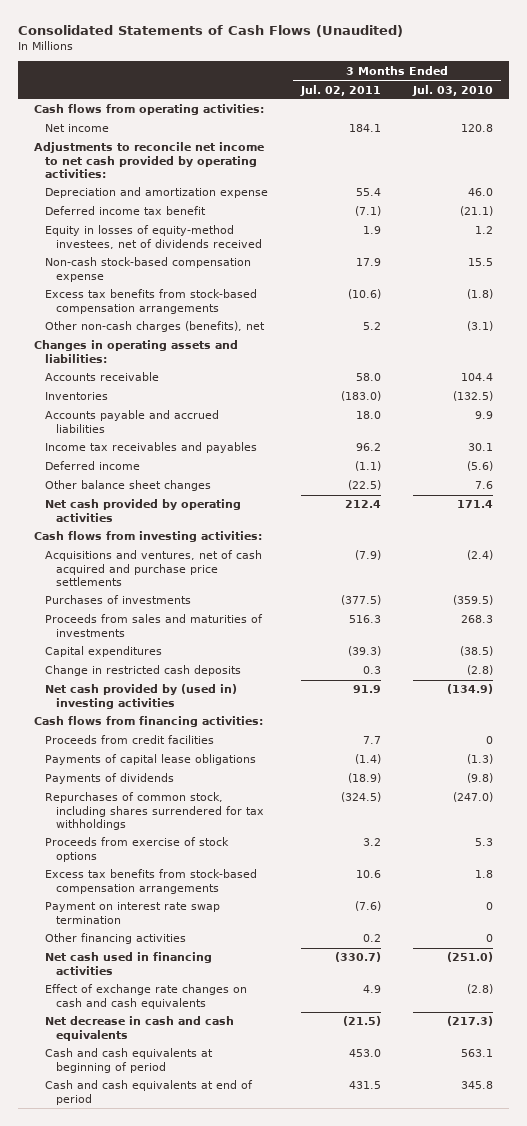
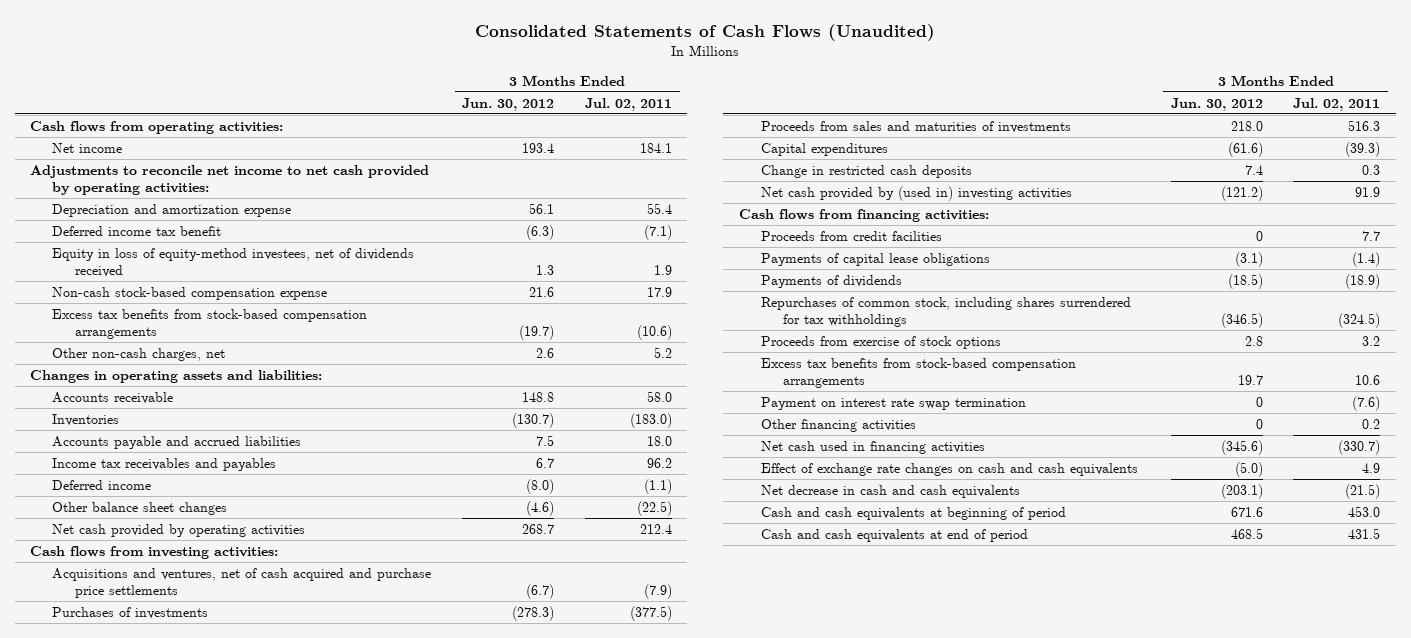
- | 3 Months Ended Jul. 02, 2011 | 3 Months Ended Jul. 03, 2010
+ | 3 Months Ended Jun. 30, 2012 | 3 Months Ended Jul. 02, 2011
- Equity in losses of equity-method investees, net of dividends received | 1.9 | 1.2
+ Equity in loss of equity-method investees, net of dividends received | 1.3 | 1.9
- Other non-cash charges (benefits), net | 5.2 | (3.1)
+ Other non-cash charges, net | 2.6 | 5.2

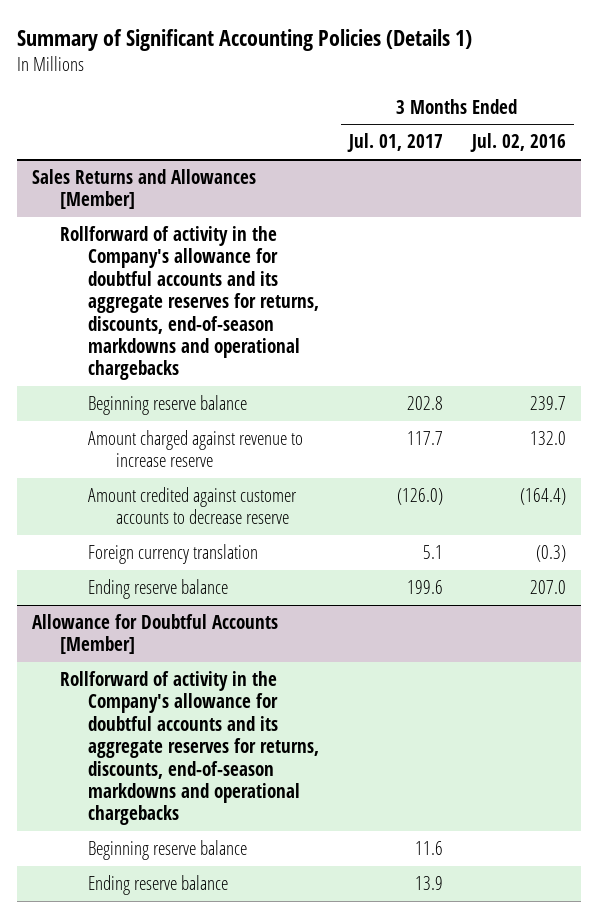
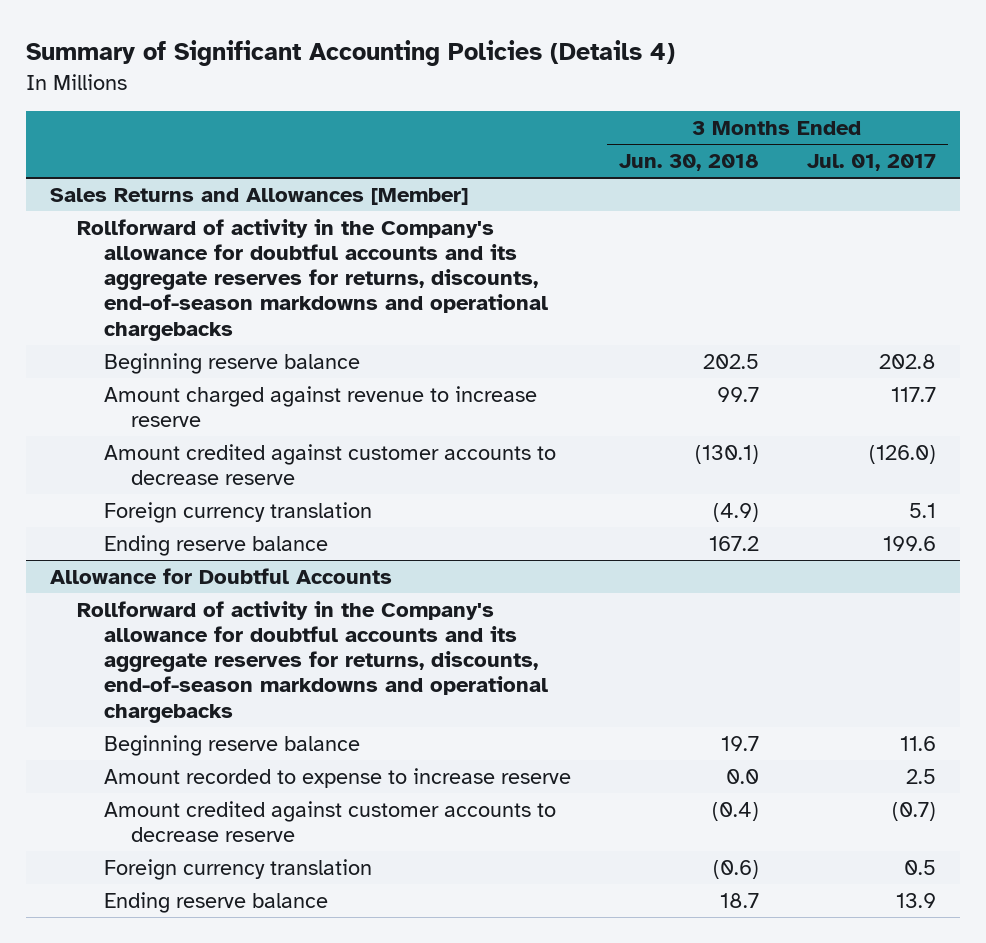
- Summary of Significant Accounting Policies (Details 1)
+ Summary of Significant Accounting Policies (Details 4)
- | 3 Months Ended Jul. 01, 2017 | 3 Months Ended Jul. 02, 2016
+ | 3 Months Ended Jun. 30, 2018 | 3 Months Ended Jul. 01, 2017
- Allowance for Doubtful Accounts [Member]
+ Allowance for Doubtful Accounts
+ Amount recorded to expense to increase reserve | 0.0 | 2.5
+ Amount credited against customer accounts to decrease reserve | (0.4) | (0.7)
+ Foreign currency translation | (0.6) | 0.5

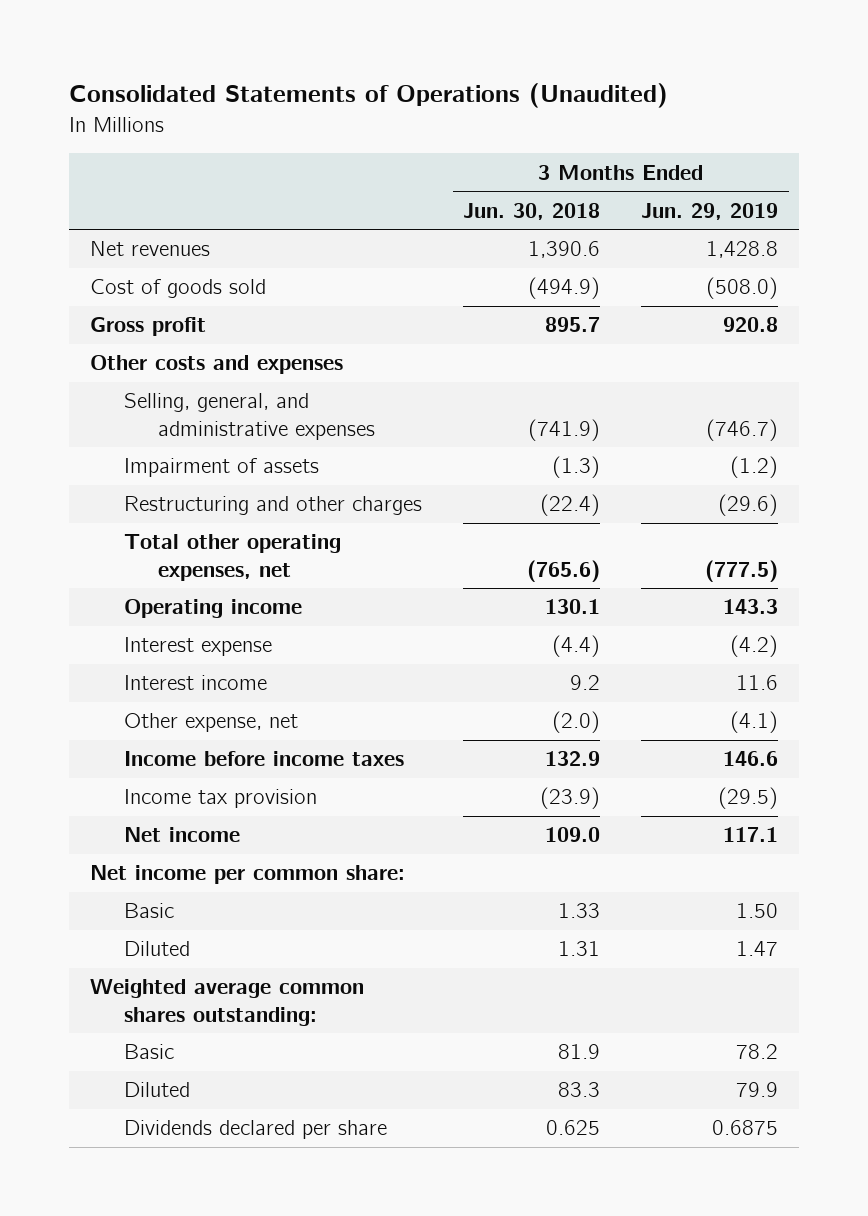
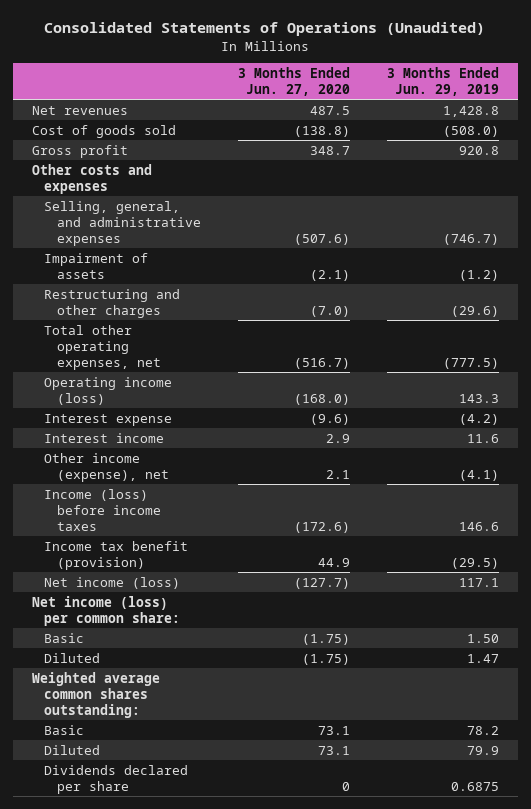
- | 3 Months Ended Jun. 30, 2018 | 3 Months Ended Jun. 29, 2019
+ | 3 Months Ended Jun. 27, 2020 | 3 Months Ended Jun. 29, 2019
- Operating income | 130.1 | 143.3
+ Operating income (loss) | (168.0) | 143.3
- Other expense, net | (2.0) | (4.1)
- Income before income taxes | 132.9 | 146.6
- Income tax provision | (23.9) | (29.5)
- Net income | 109.0 | 117.1
- Net income per common share:
+ Other income (expense), net | 2.1 | (4.1)
+ Income (loss) before income taxes | (172.6) | 146.6
+ Income tax benefit (provision) | 44.9 | (29.5)
+ Net income (loss) | (127.7) | 117.1
+ Net income (loss) per common share:

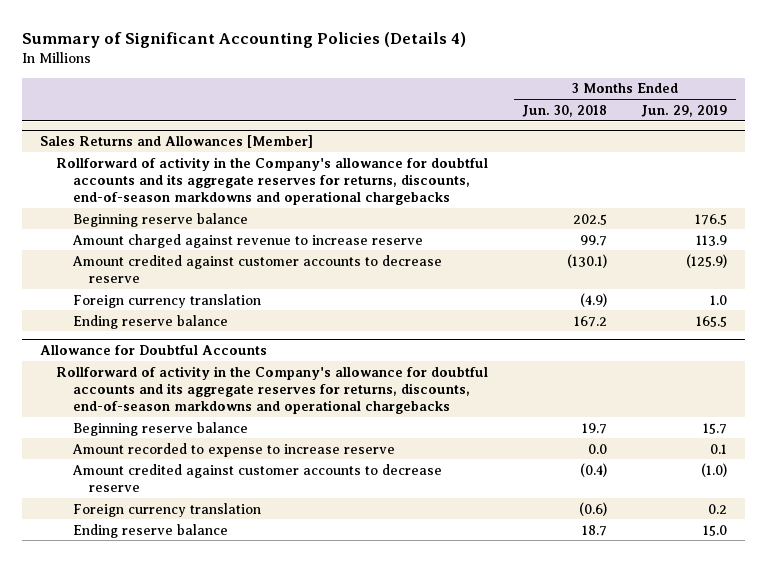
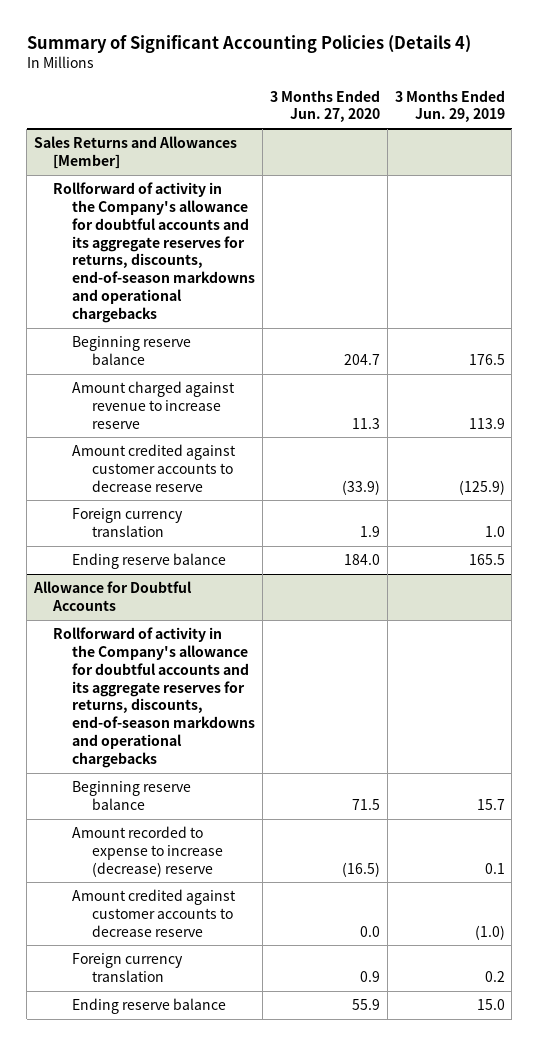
- | 3 Months Ended Jun. 30, 2018 | 3 Months Ended Jun. 29, 2019
+ | 3 Months Ended Jun. 27, 2020 | 3 Months Ended Jun. 29, 2019
@ Allowance for Doubtful Accounts
- Amount recorded to expense to increase reserve | 0.0 | 0.1
+ Amount recorded to expense to increase (decrease) reserve | (16.5) | 0.1

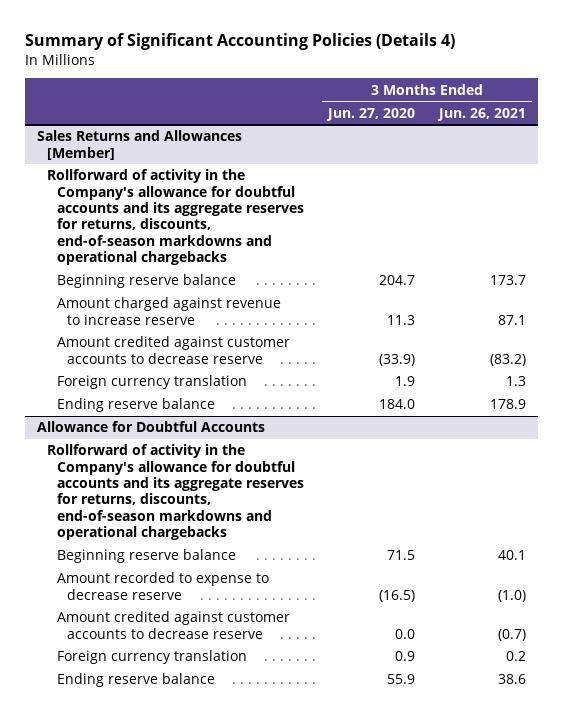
- | 3 Months Ended Jun. 27, 2020 | 3 Months Ended Jun. 29, 2019
+ | 3 Months Ended Jun. 27, 2020 | 3 Months Ended Jun. 26, 2021
@ Allowance for Doubtful Accounts
- Amount recorded to expense to increase (decrease) reserve | (16.5) | 0.1
+ Amount recorded to expense to decrease reserve | (16.5) | (1.0)

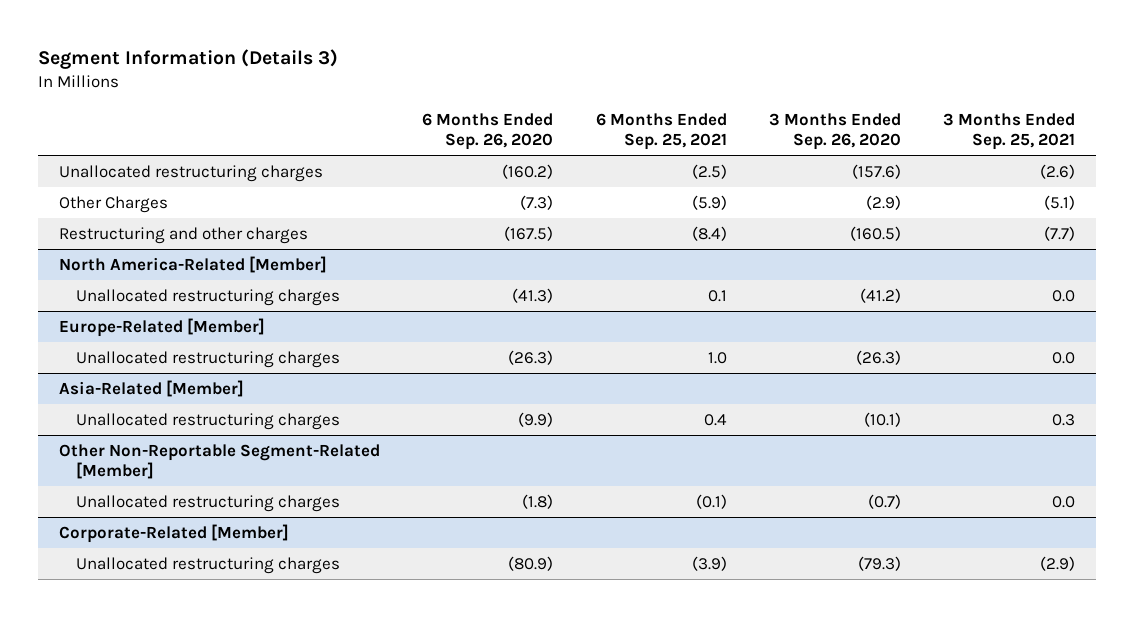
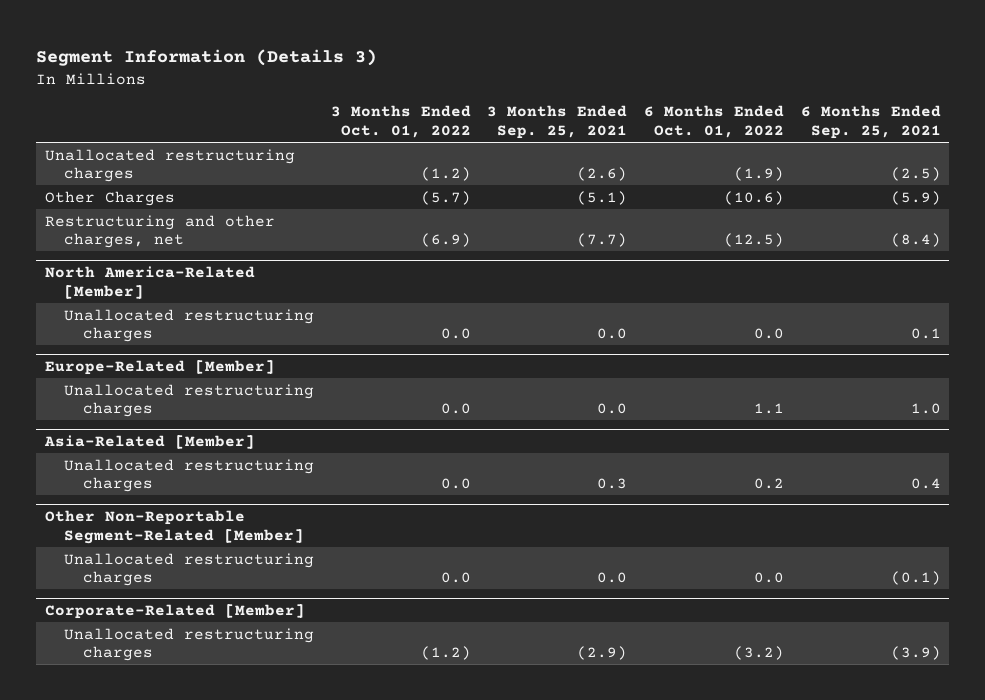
- | 6 Months Ended Sep. 26, 2020 | 6 Months Ended Sep. 25, 2021 | 3 Months Ended Sep. 26, 2020 | 3 Months Ended Sep. 25, 2021
+ | 3 Months Ended Oct. 01, 2022 | 3 Months Ended Sep. 25, 2021 | 6 Months Ended Oct. 01, 2022 | 6 Months Ended Sep. 25, 2021
- Restructuring and other charges | (167.5) | (8.4) | (160.5) | (7.7)
+ Restructuring and other charges, net | (6.9) | (7.7) | (12.5) | (8.4)

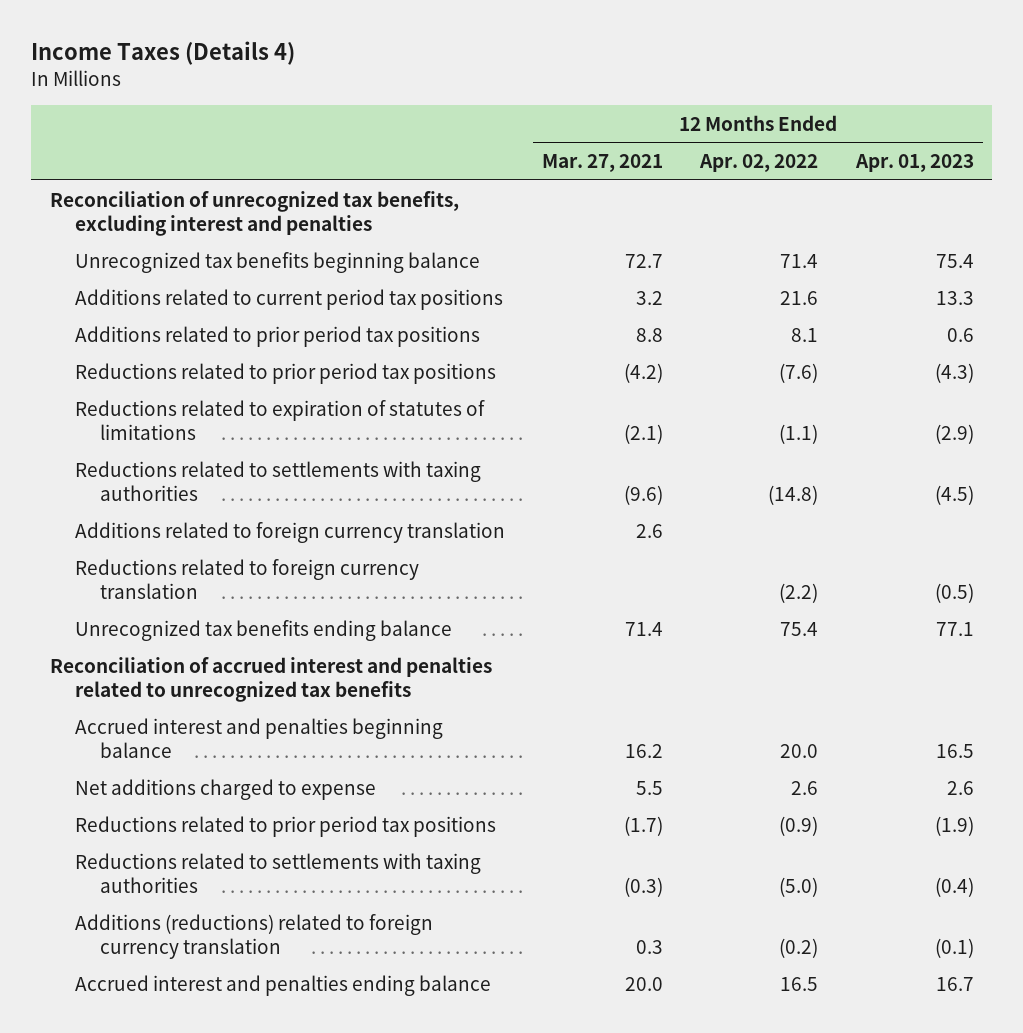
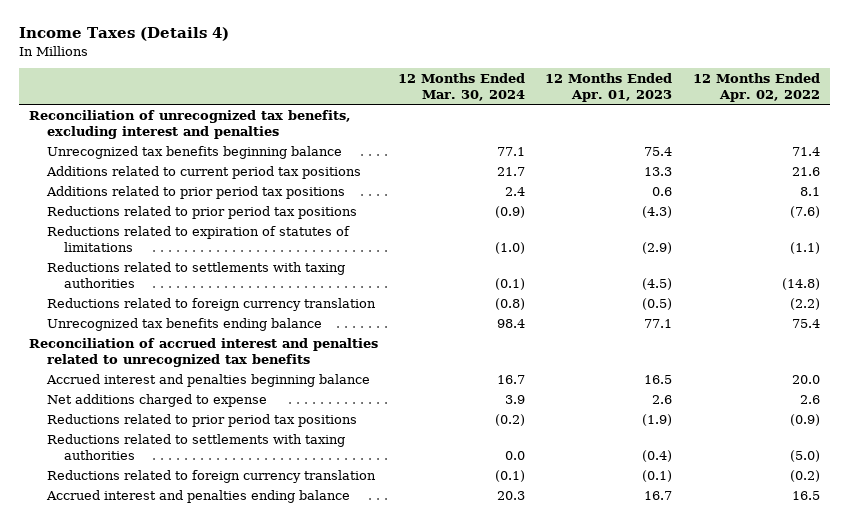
- | 12 Months Ended Mar. 27, 2021 | 12 Months Ended Apr. 02, 2022 | 12 Months Ended Apr. 01, 2023
+ | 12 Months Ended Mar. 30, 2024 | 12 Months Ended Apr. 01, 2023 | 12 Months Ended Apr. 02, 2022
- Additions related to foreign currency translation | 2.6 | |
- Additions (reductions) related to foreign currency translation | 0.3 | (0.2) | (0.1)
+ Reductions related to foreign currency translation | (0.1) | (0.1) | (0.2)

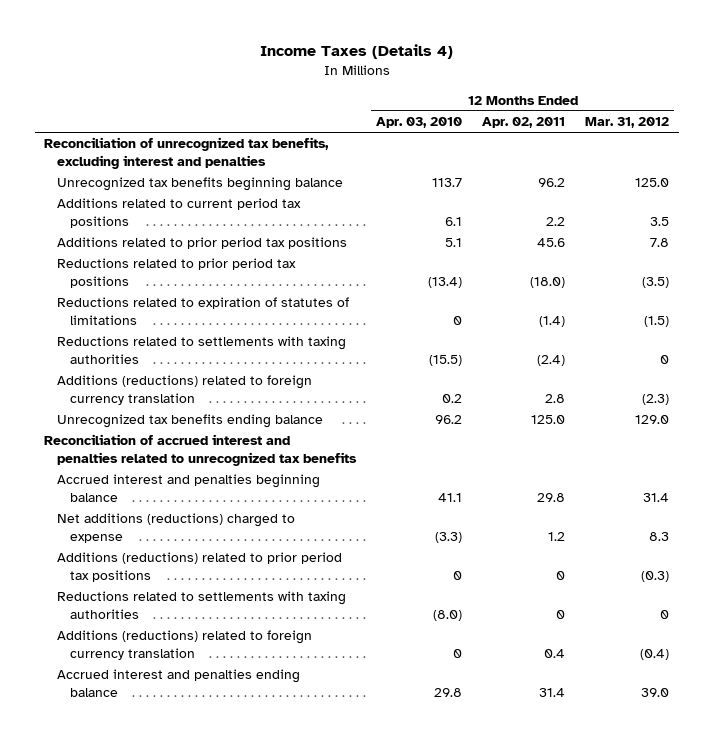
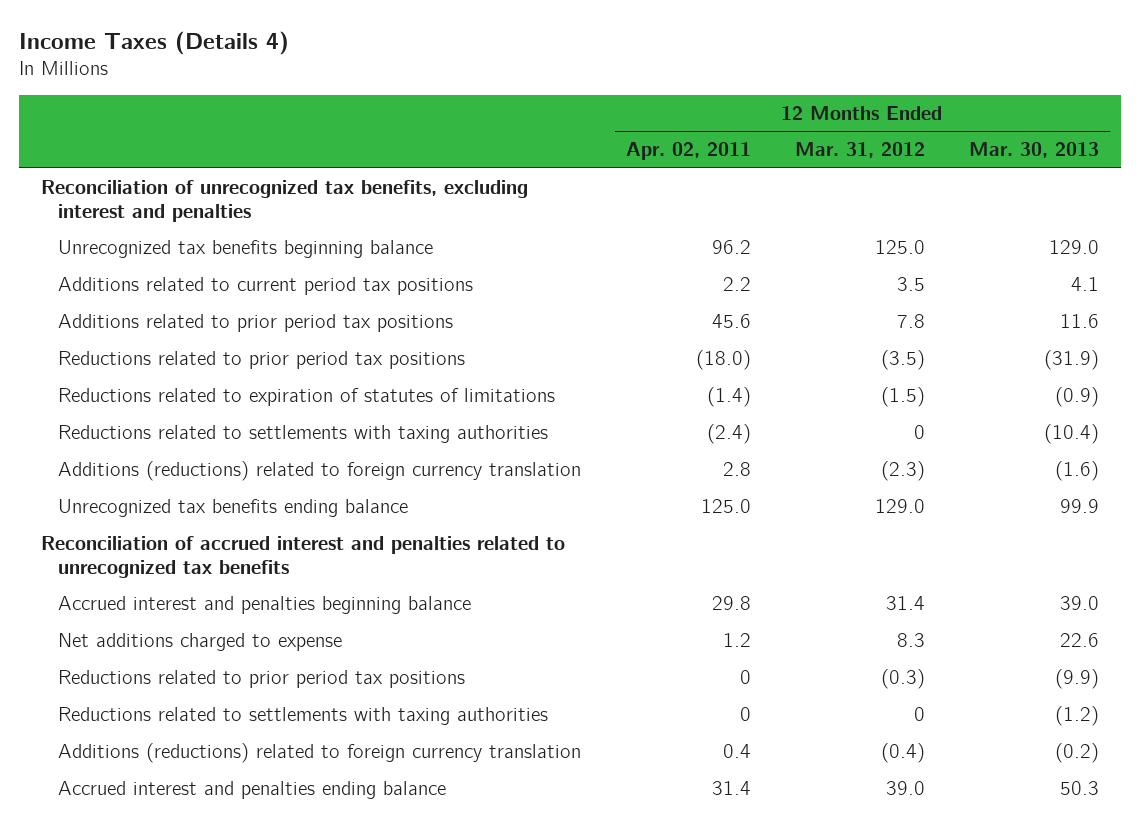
- | 12 Months Ended Apr. 03, 2010 | 12 Months Ended Apr. 02, 2011 | 12 Months Ended Mar. 31, 2012
+ | 12 Months Ended Apr. 02, 2011 | 12 Months Ended Mar. 31, 2012 | 12 Months Ended Mar. 30, 2013
- Net additions (reductions) charged to expense | (3.3) | 1.2 | 8.3
- Additions (reductions) related to prior period tax positions | 0 | 0 | (0.3)
+ Net additions charged to expense | 1.2 | 8.3 | 22.6
+ Reductions related to prior period tax positions | 0 | (0.3) | (9.9)

